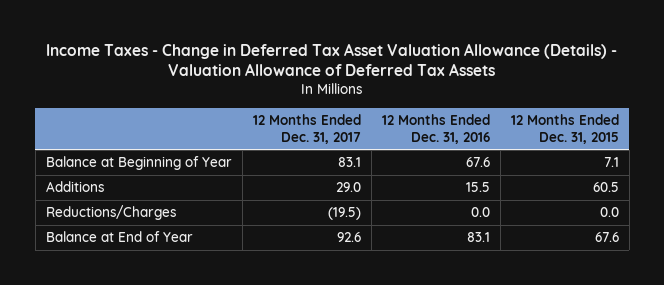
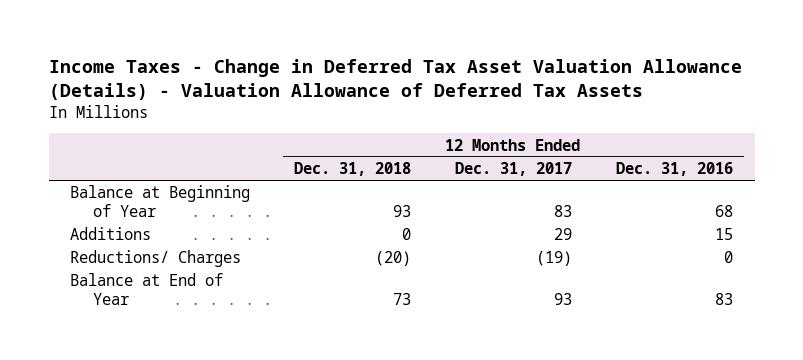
- | 12 Months Ended Dec. 31, 2017 | 12 Months Ended Dec. 31, 2016 | 12 Months Ended Dec. 31, 2015
+ | 12 Months Ended Dec. 31, 2018 | 12 Months Ended Dec. 31, 2017 | 12 Months Ended Dec. 31, 2016
- Balance at Beginning of Year | 83.1 | 67.6 | 7.1
- Additions | 29.0 | 15.5 | 60.5
- Reductions/Charges | (19.5) | 0.0 | 0.0
- Balance at End of Year | 92.6 | 83.1 | 67.6
+ Balance at Beginning of Year | 93 | 83 | 68
+ Additions | 0 | 29 | 15
+ Reductions/ Charges | (20) | (19) | 0
+ Balance at End of Year | 73 | 93 | 83

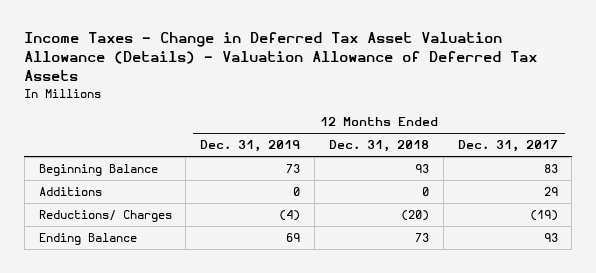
- | 12 Months Ended Dec. 31, 2018 | 12 Months Ended Dec. 31, 2017 | 12 Months Ended Dec. 31, 2016
+ | 12 Months Ended Dec. 31, 2019 | 12 Months Ended Dec. 31, 2018 | 12 Months Ended Dec. 31, 2017
- Balance at Beginning of Year | 93 | 83 | 68
+ Beginning Balance | 73 | 93 | 83
- Balance at End of Year | 73 | 93 | 83
+ Ending Balance | 69 | 73 | 93

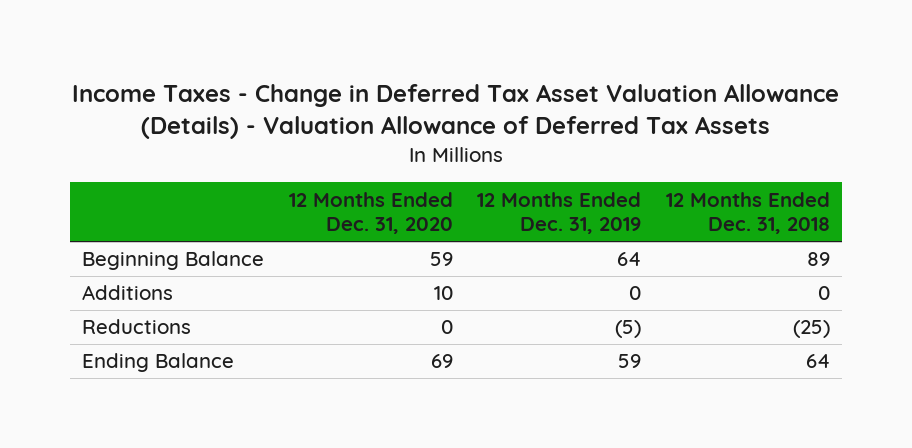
- | 12 Months Ended Dec. 31, 2019 | 12 Months Ended Dec. 31, 2018 | 12 Months Ended Dec. 31, 2017
+ | 12 Months Ended Dec. 31, 2020 | 12 Months Ended Dec. 31, 2019 | 12 Months Ended Dec. 31, 2018
- Beginning Balance | 73 | 93 | 83
+ Beginning Balance | 59 | 64 | 89
- Reductions/ Charges | (4) | (20) | (19)
- Ending Balance | 69 | 73 | 93
+ Reductions | 0 | (5) | (25)
+ Ending Balance | 69 | 59 | 64

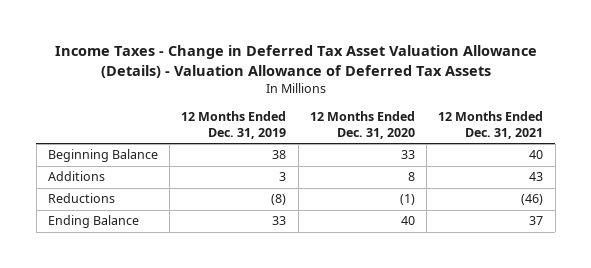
- | 12 Months Ended Dec. 31, 2020 | 12 Months Ended Dec. 31, 2019 | 12 Months Ended Dec. 31, 2018
+ | 12 Months Ended Dec. 31, 2019 | 12 Months Ended Dec. 31, 2020 | 12 Months Ended Dec. 31, 2021
- Beginning Balance | 59 | 64 | 89
- Additions | 10 | 0 | 0
- Reductions | 0 | (5) | (25)
- Ending Balance | 69 | 59 | 64
+ Beginning Balance | 38 | 33 | 40
+ Additions | 3 | 8 | 43
+ Reductions | (8) | (1) | (46)
+ Ending Balance | 33 | 40 | 37

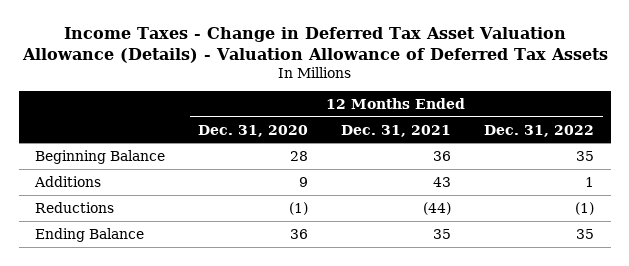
- | 12 Months Ended Dec. 31, 2019 | 12 Months Ended Dec. 31, 2020 | 12 Months Ended Dec. 31, 2021
+ | 12 Months Ended Dec. 31, 2020 | 12 Months Ended Dec. 31, 2021 | 12 Months Ended Dec. 31, 2022
- Beginning Balance | 38 | 33 | 40
- Additions | 3 | 8 | 43
- Reductions | (8) | (1) | (46)
- Ending Balance | 33 | 40 | 37
+ Beginning Balance | 28 | 36 | 35
+ Additions | 9 | 43 | 1
+ Reductions | (1) | (44) | (1)
+ Ending Balance | 36 | 35 | 35

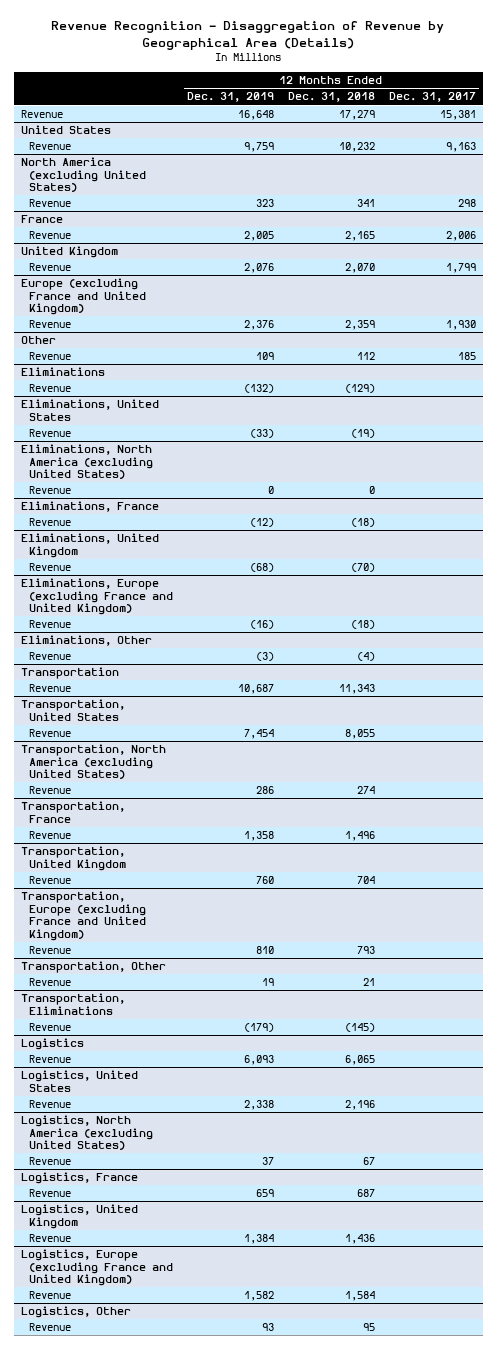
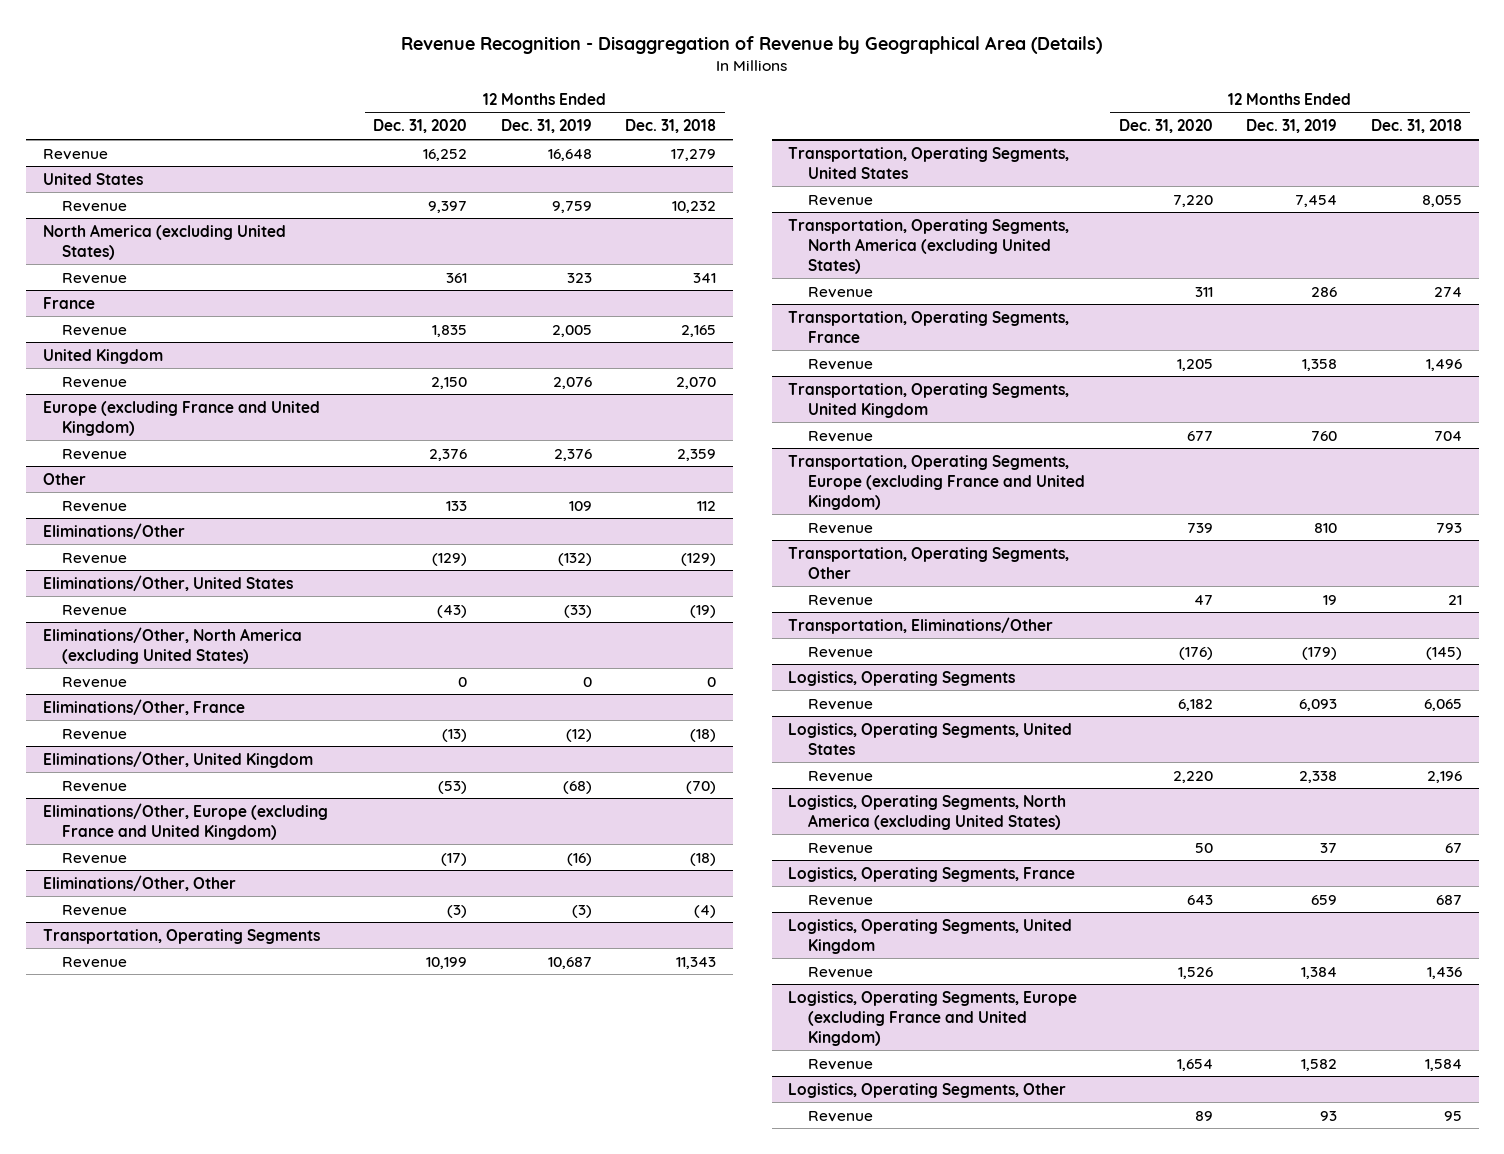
- | 12 Months Ended Dec. 31, 2019 | 12 Months Ended Dec. 31, 2018 | 12 Months Ended Dec. 31, 2017
+ | 12 Months Ended Dec. 31, 2020 | 12 Months Ended Dec. 31, 2019 | 12 Months Ended Dec. 31, 2018
- Eliminations
+ Eliminations/Other
- Eliminations, United States
+ Eliminations/Other, United States
- Eliminations, North America (excluding United States)
+ Eliminations/Other, North America (excluding United States)
- Eliminations, France
+ Eliminations/Other, France
- Eliminations, United Kingdom
+ Eliminations/Other, United Kingdom
- Eliminations, Europe (excluding France and United Kingdom)
+ Eliminations/Other, Europe (excluding France and United Kingdom)
- Eliminations, Other
+ Eliminations/Other, Other
- Transportation
+ Transportation, Operating Segments
- Transportation, United States
+ Transportation, Operating Segments, United States
- Transportation, North America (excluding United States)
+ Transportation, Operating Segments, North America (excluding United States)
- Transportation, France
+ Transportation, Operating Segments, France
- Transportation, United Kingdom
+ Transportation, Operating Segments, United Kingdom
- Transportation, Europe (excluding France and United Kingdom)
+ Transportation, Operating Segments, Europe (excluding France and United Kingdom)
- Transportation, Other
+ Transportation, Operating Segments, Other
- Transportation, Eliminations
+ Transportation, Eliminations/Other
- Logistics
+ Logistics, Operating Segments
- Logistics, United States
+ Logistics, Operating Segments, United States
- Logistics, North America (excluding United States)
+ Logistics, Operating Segments, North America (excluding United States)
- Logistics, France
+ Logistics, Operating Segments, France
- Logistics, United Kingdom
+ Logistics, Operating Segments, United Kingdom
- Logistics, Europe (excluding France and United Kingdom)
+ Logistics, Operating Segments, Europe (excluding France and United Kingdom)
- Logistics, Other
+ Logistics, Operating Segments, Other

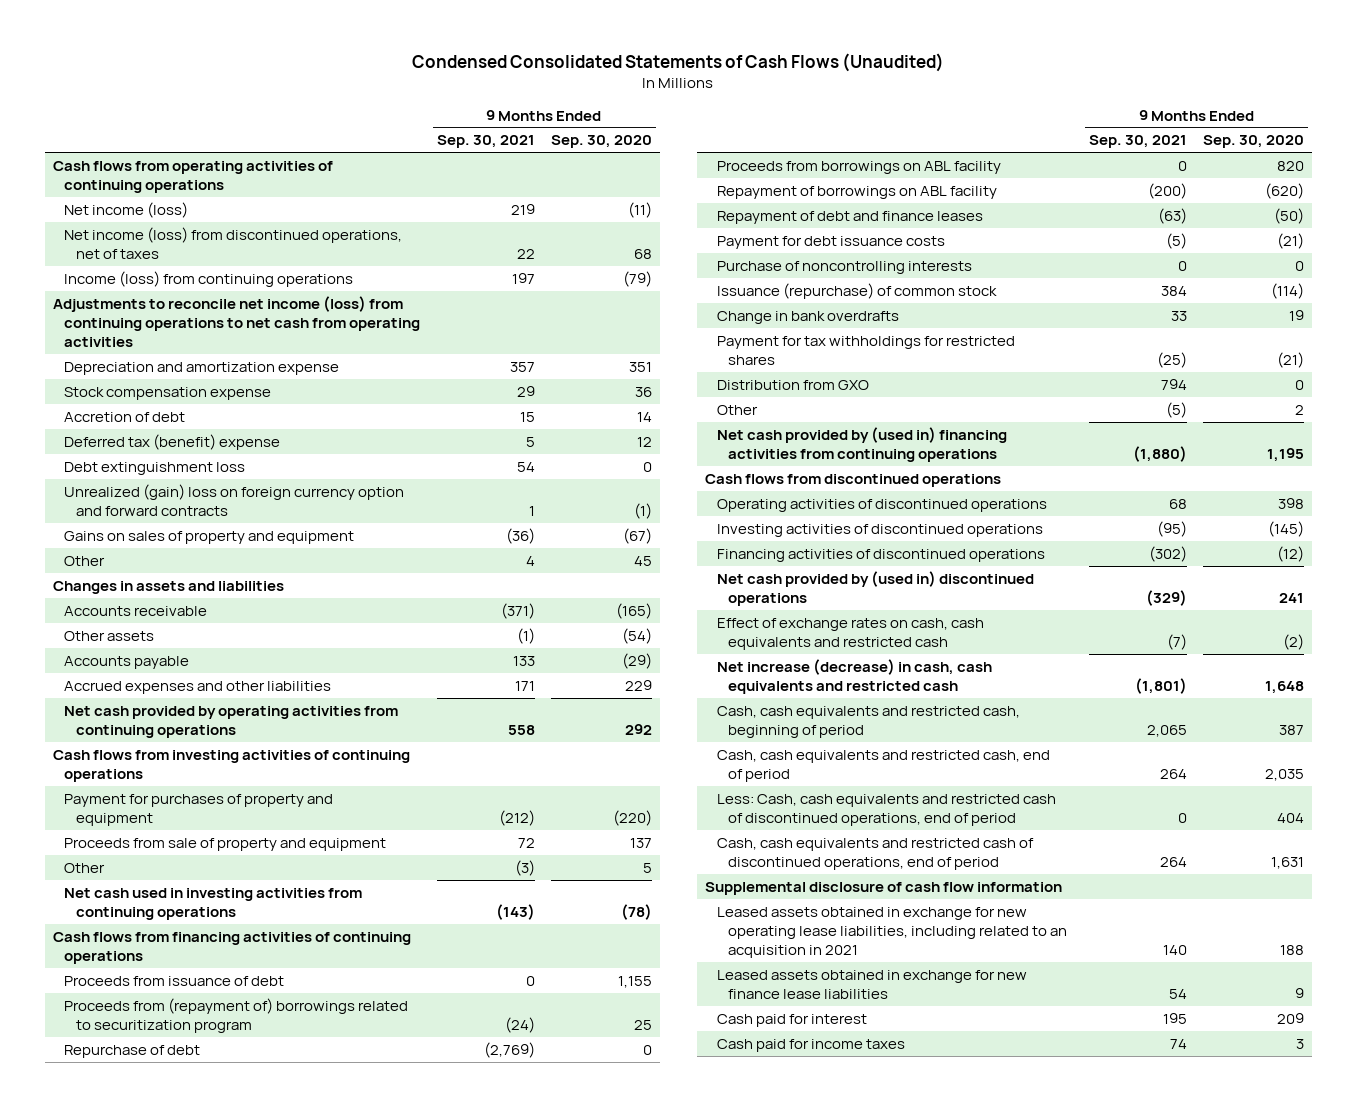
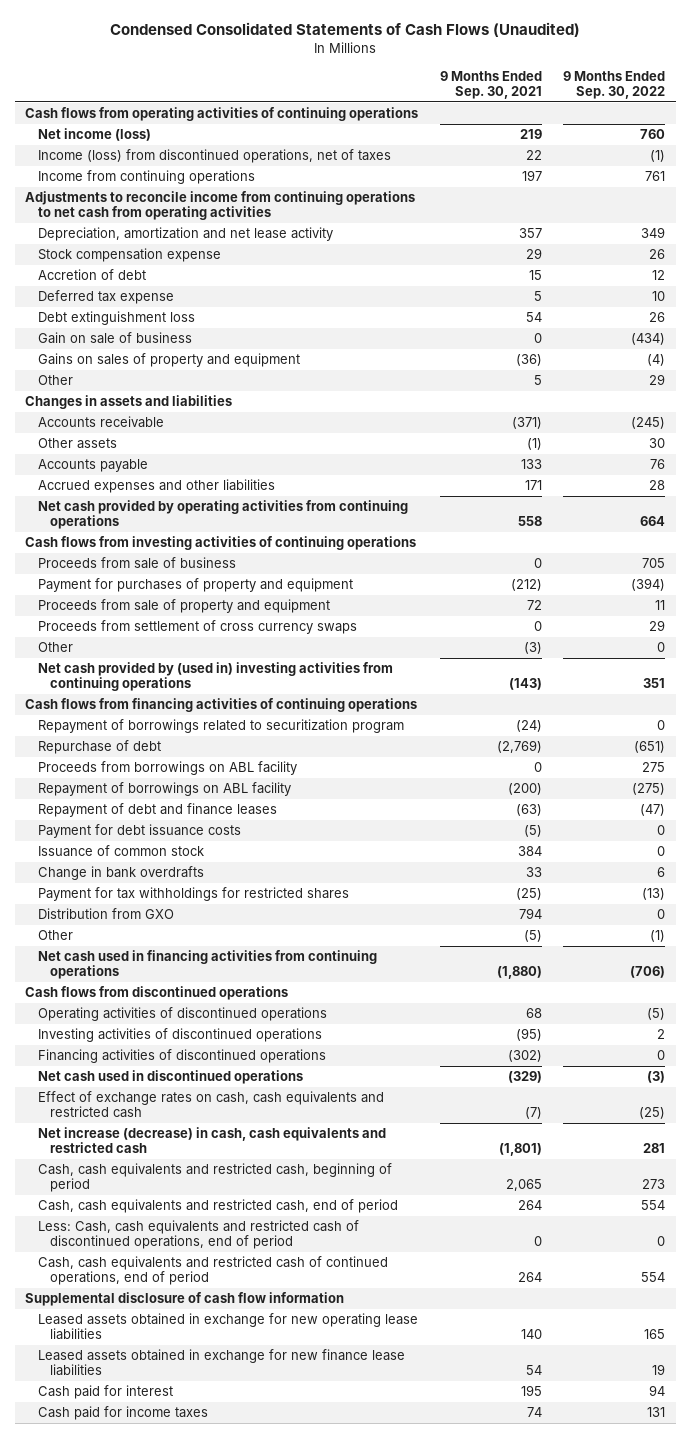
- | 9 Months Ended Sep. 30, 2021 | 9 Months Ended Sep. 30, 2020
+ | 9 Months Ended Sep. 30, 2021 | 9 Months Ended Sep. 30, 2022
- Net income (loss) from discontinued operations, net of taxes | 22 | 68
- Income (loss) from continuing operations | 197 | (79)
- Adjustments to reconcile net income (loss) from continuing operations to net cash from operating activities
- Depreciation and amortization expense | 357 | 351
+ Income (loss) from discontinued operations, net of taxes | 22 | (1)
+ Income from continuing operations | 197 | 761
+ Adjustments to reconcile income from continuing operations to net cash from operating activities
+ Depreciation, amortization and net lease activity | 357 | 349
- Deferred tax (benefit) expense | 5 | 12
+ Deferred tax expense | 5 | 10
- Unrealized (gain) loss on foreign currency option and forward contracts | 1 | (1)
+ Gain on sale of business | 0 | (434)
- Other | 4 | 45
+ Other | 5 | 29
+ Proceeds from sale of business | 0 | 705
+ Proceeds from settlement of cross currency swaps | 0 | 29
- Net cash used in investing activities from continuing operations | (143) | (78)
+ Net cash provided by (used in) investing activities from continuing operations | (143) | 351
- Proceeds from issuance of debt | 0 | 1,155
- Proceeds from (repayment of) borrowings related to securitization program | (24) | 25
+ Repayment of borrowings related to securitization program | (24) | 0
- Purchase of noncontrolling interests | 0 | 0
- Issuance (repurchase) of common stock | 384 | (114)
+ Issuance of common stock | 384 | 0
- Net cash provided by (used in) financing activities from continuing operations | (1,880) | 1,195
+ Net cash used in financing activities from continuing operations | (1,880) | (706)
- Net cash provided by (used in) discontinued operations | (329) | 241
+ Net cash used in discontinued operations | (329) | (3)
- Cash, cash equivalents and restricted cash of discontinued operations, end of period | 264 | 1,631
+ Cash, cash equivalents and restricted cash of continued operations, end of period | 264 | 554
- Leased assets obtained in exchange for new operating lease liabilities, including related to an acquisition in 2021 | 140 | 188
+ Leased assets obtained in exchange for new operating lease liabilities | 140 | 165

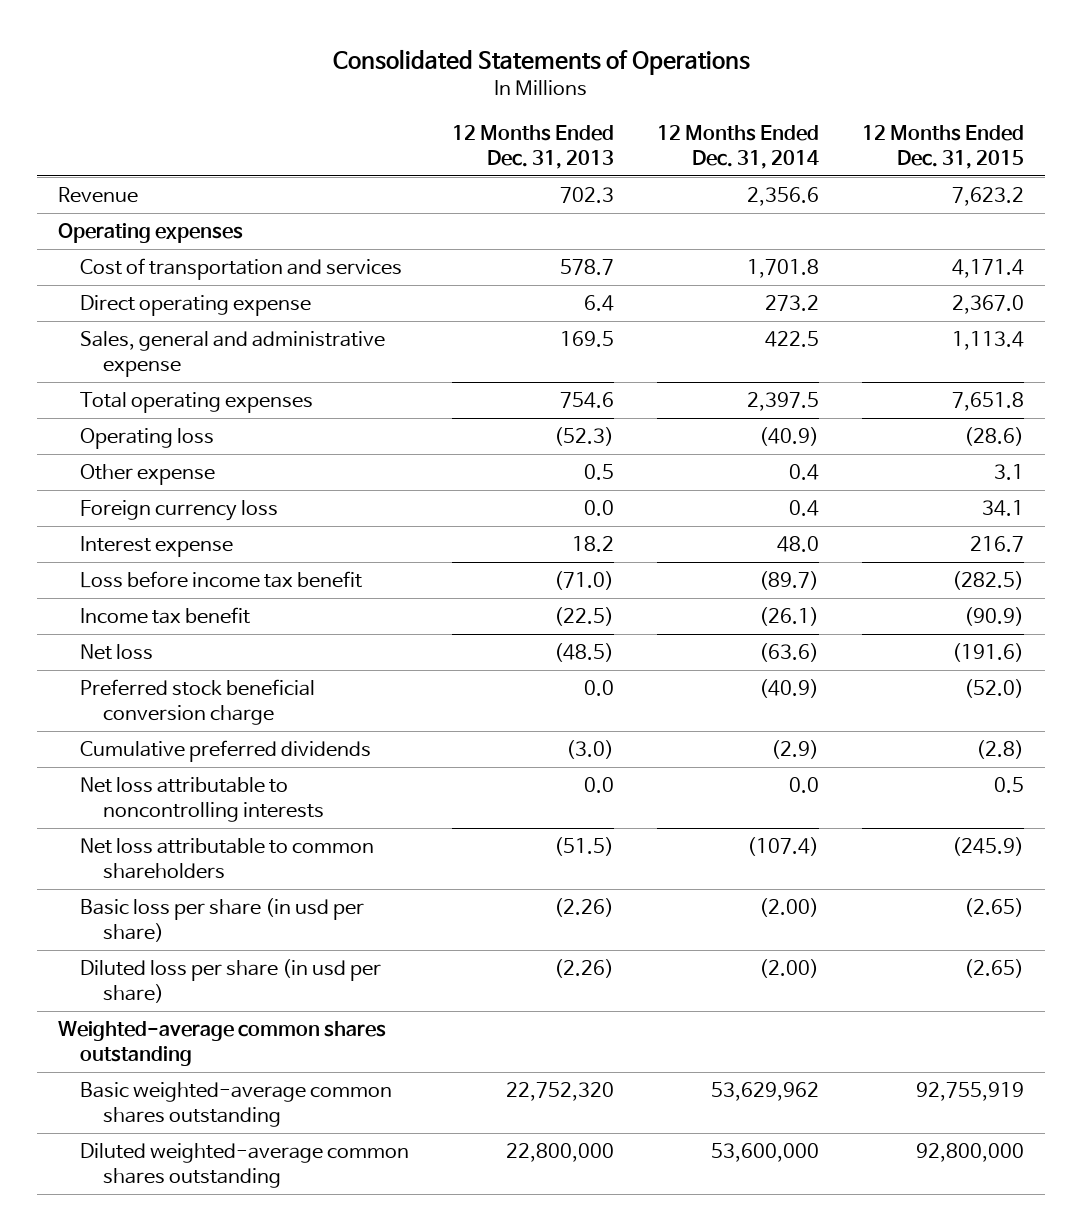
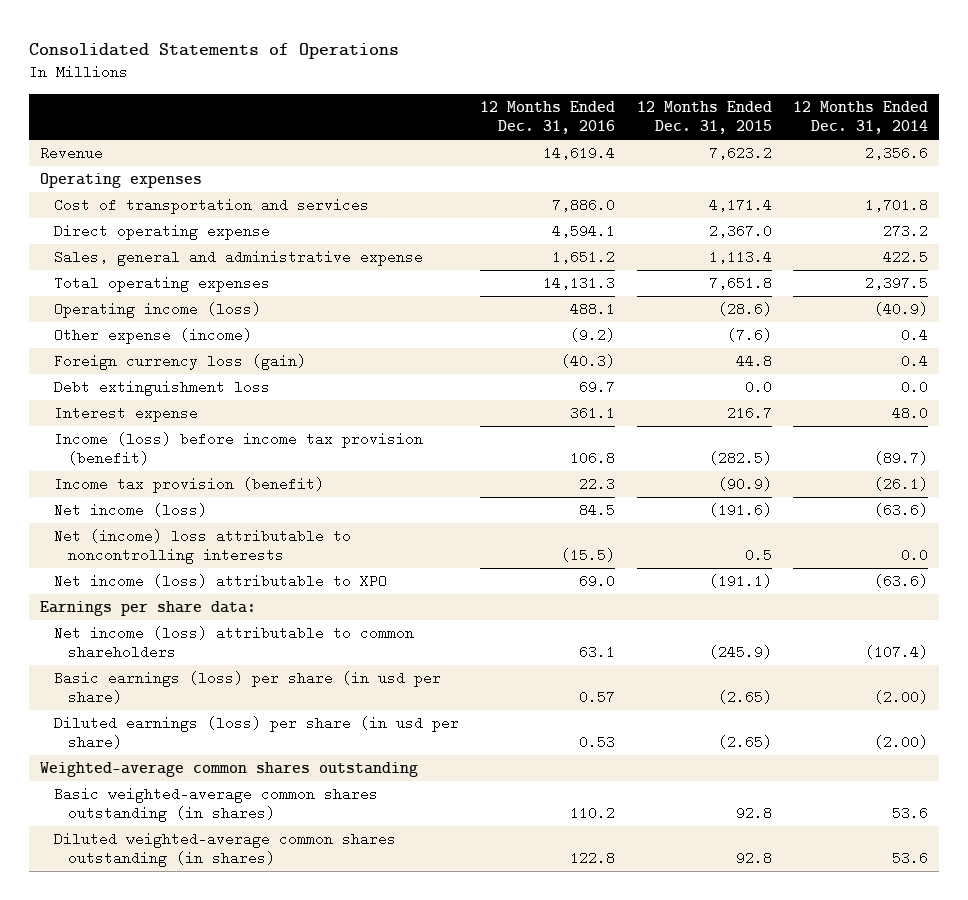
- | 12 Months Ended Dec. 31, 2013 | 12 Months Ended Dec. 31, 2014 | 12 Months Ended Dec. 31, 2015
+ | 12 Months Ended Dec. 31, 2016 | 12 Months Ended Dec. 31, 2015 | 12 Months Ended Dec. 31, 2014
- Operating loss | (52.3) | (40.9) | (28.6)
- Other expense | 0.5 | 0.4 | 3.1
- Foreign currency loss | 0.0 | 0.4 | 34.1
+ Operating income (loss) | 488.1 | (28.6) | (40.9)
+ Other expense (income) | (9.2) | (7.6) | 0.4
+ Foreign currency loss (gain) | (40.3) | 44.8 | 0.4
+ Debt extinguishment loss | 69.7 | 0.0 | 0.0
- Loss before income tax benefit | (71.0) | (89.7) | (282.5)
- Income tax benefit | (22.5) | (26.1) | (90.9)
- Net loss | (48.5) | (63.6) | (191.6)
- Preferred stock beneficial conversion charge | 0.0 | (40.9) | (52.0)
- Cumulative preferred dividends | (3.0) | (2.9) | (2.8)
- Net loss attributable to noncontrolling interests | 0.0 | 0.0 | 0.5
- Net loss attributable to common shareholders | (51.5) | (107.4) | (245.9)
- Basic loss per share (in usd per share) | (2.26) | (2.00) | (2.65)
- Diluted loss per share (in usd per share) | (2.26) | (2.00) | (2.65)
+ Income (loss) before income tax provision (benefit) | 106.8 | (282.5) | (89.7)
+ Income tax provision (benefit) | 22.3 | (90.9) | (26.1)
+ Net income (loss) | 84.5 | (191.6) | (63.6)
+ Net (income) loss attributable to noncontrolling interests | (15.5) | 0.5 | 0.0
+ Net income (loss) attributable to XPO | 69.0 | (191.1) | (63.6)
+ Earnings per share data:
+ Net income (loss) attributable to common shareholders | 63.1 | (245.9) | (107.4)
+ Basic earnings (loss) per share (in usd per share) | 0.57 | (2.65) | (2.00)
+ Diluted earnings (loss) per share (in usd per share) | 0.53 | (2.65) | (2.00)
- Basic weighted-average common shares outstanding | 22,752,320 | 53,629,962 | 92,755,919
- Diluted weighted-average common shares outstanding | 22,800,000 | 53,600,000 | 92,800,000
+ Basic weighted-average common shares outstanding (in shares) | 110.2 | 92.8 | 53.6
+ Diluted weighted-average common shares outstanding (in shares) | 122.8 | 92.8 | 53.6

